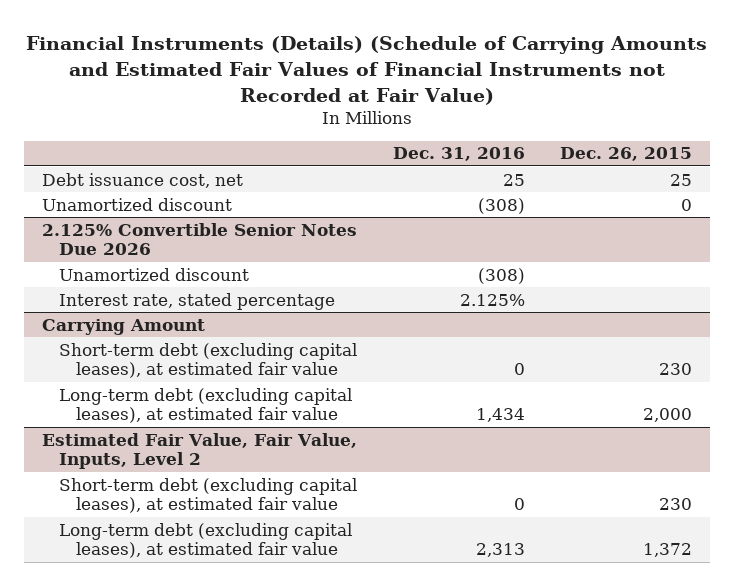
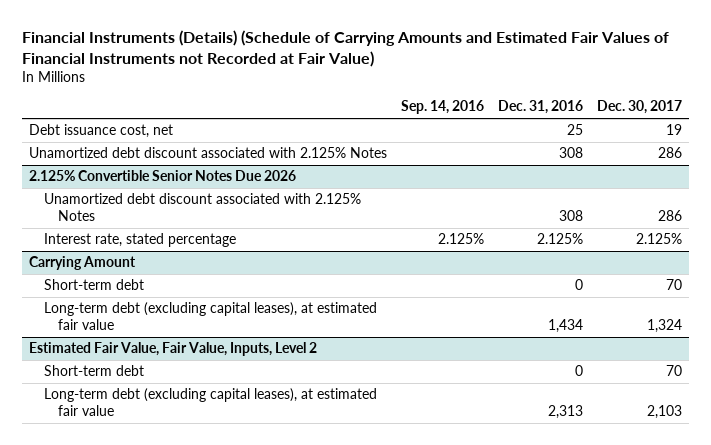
- | Dec. 31, 2016 | Dec. 26, 2015
+ | Sep. 14, 2016 | Dec. 31, 2016 | Dec. 30, 2017
- Unamortized discount | (308) | 0
+ Unamortized debt discount associated with 2.125% Notes | | 308 | 286
@ 2.125% Convertible Senior Notes Due 2026
- Unamortized discount | (308) |
+ Unamortized debt discount associated with 2.125% Notes | | 308 | 286
@ Carrying Amount
- Short-term debt (excluding capital leases), at estimated fair value | 0 | 230
+ Short-term debt | | 0 | 70
@ Estimated Fair Value, Fair Value, Inputs, Level 2
- Short-term debt (excluding capital leases), at estimated fair value | 0 | 230
+ Short-term debt | | 0 | 70

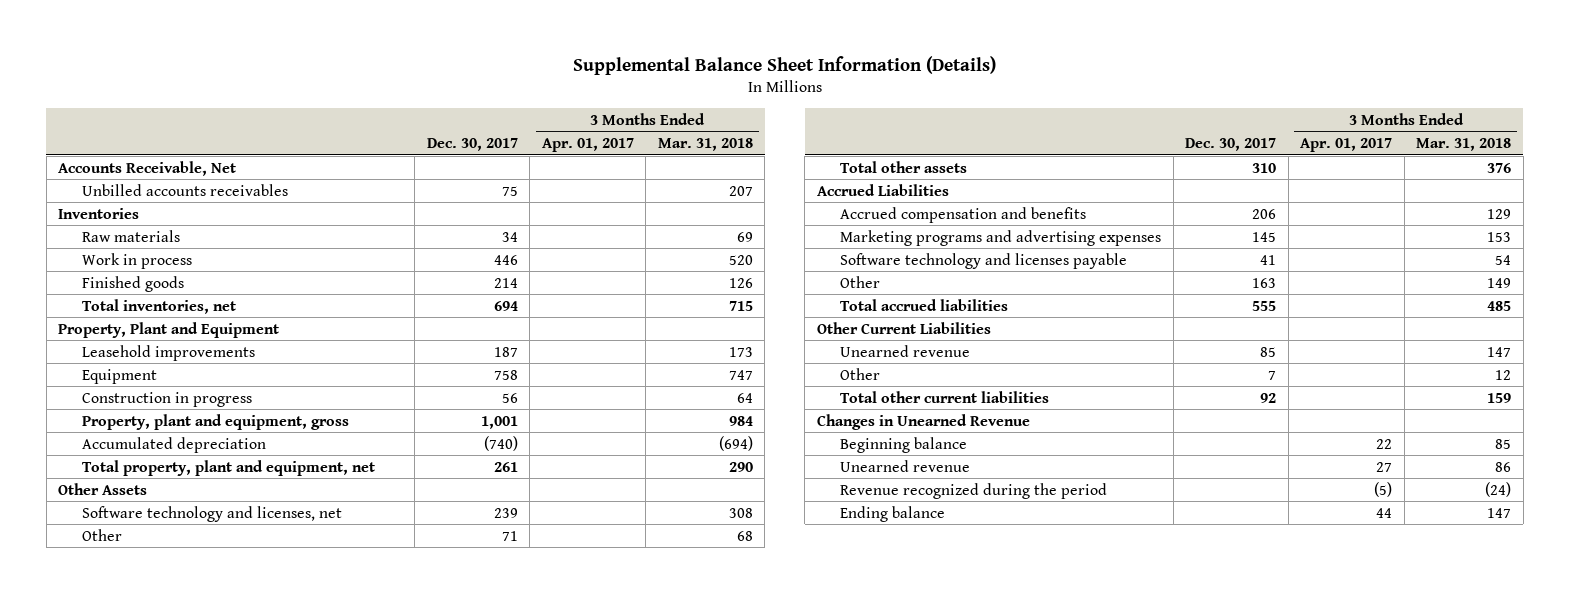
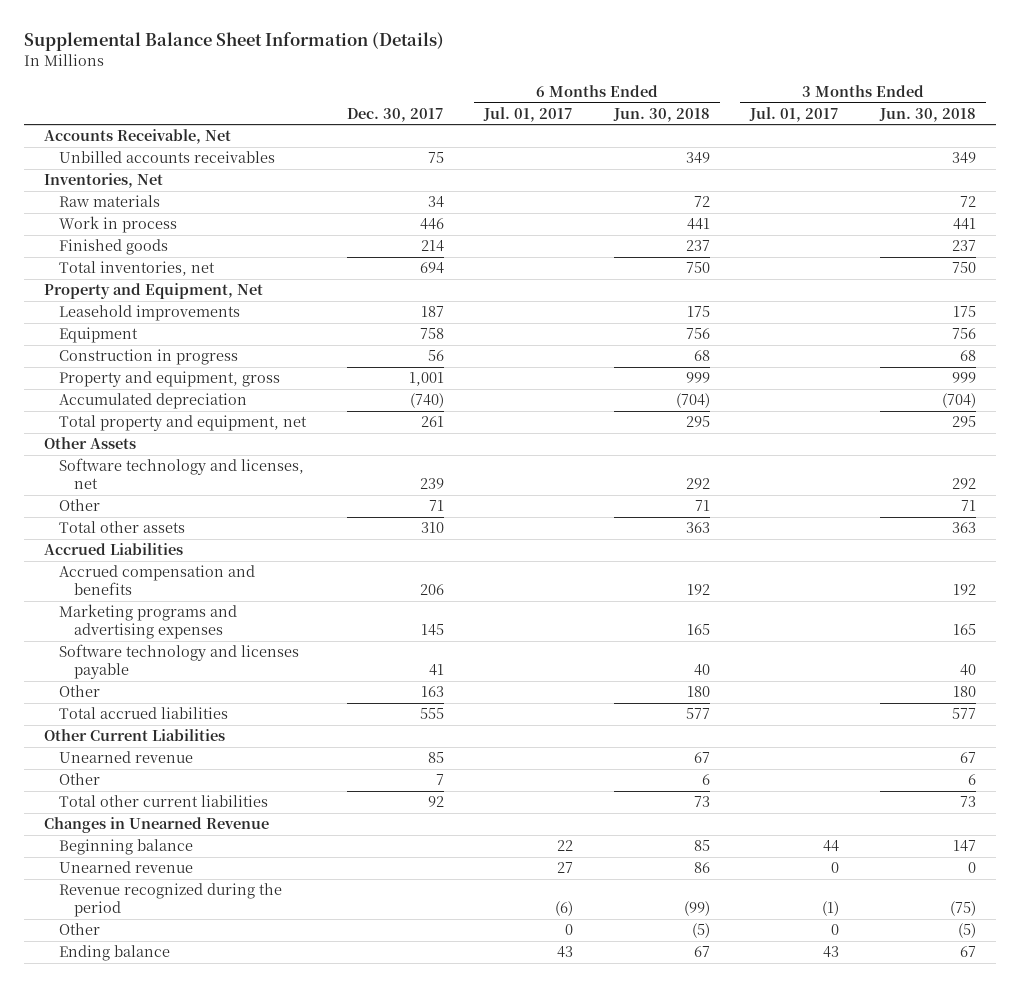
- | Dec. 30, 2017 | 3 Months Ended Apr. 01, 2017 | 3 Months Ended Mar. 31, 2018
+ | Dec. 30, 2017 | 6 Months Ended Jul. 01, 2017 | 6 Months Ended Jun. 30, 2018 | 3 Months Ended Jul. 01, 2017 | 3 Months Ended Jun. 30, 2018
- Inventories
+ Inventories, Net
- Property, Plant and Equipment
+ Property and Equipment, Net
- Property, plant and equipment, gross | 1,001 | | 984
+ Property and equipment, gross | 1,001 | | 999 | | 999
- Total property, plant and equipment, net | 261 | | 290
+ Total property and equipment, net | 261 | | 295 | | 295
+ Other | | 0 | (5) | 0 | (5)

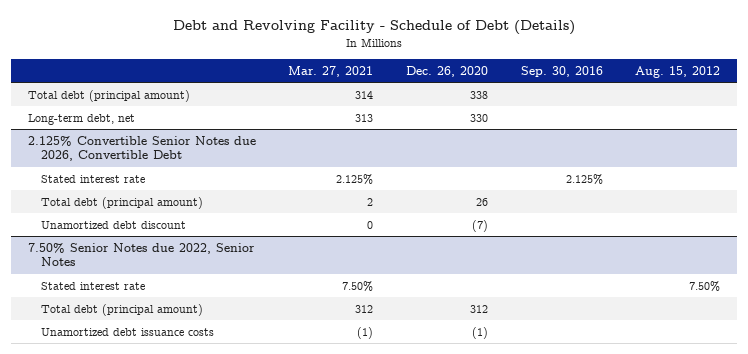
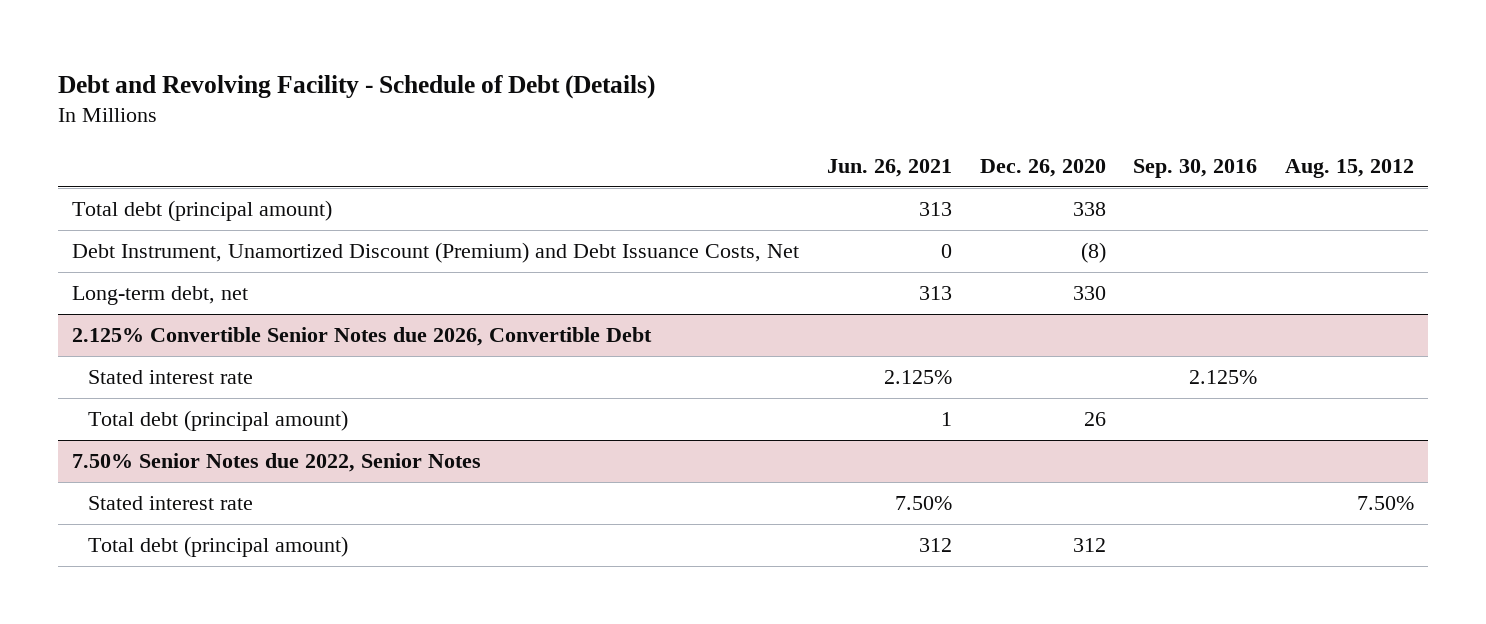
- | Mar. 27, 2021 | Dec. 26, 2020 | Sep. 30, 2016 | Aug. 15, 2012
+ | Jun. 26, 2021 | Dec. 26, 2020 | Sep. 30, 2016 | Aug. 15, 2012
+ Debt Instrument, Unamortized Discount (Premium) and Debt Issuance Costs, Net | 0 | (8) | |
@ 2.125% Convertible Senior Notes due 2026, Convertible Debt
- Unamortized debt discount | 0 | (7) | |
@ 7.50% Senior Notes due 2022, Senior Notes
- Unamortized debt issuance costs | (1) | (1) | |

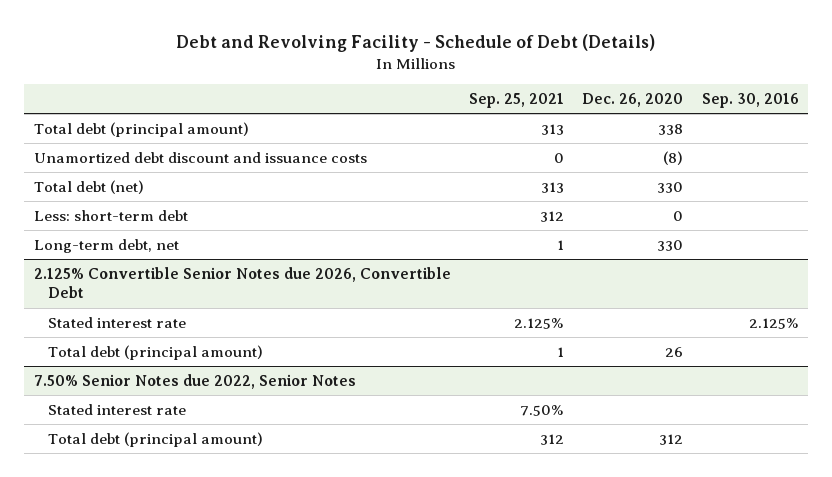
- | Jun. 26, 2021 | Dec. 26, 2020 | Sep. 30, 2016 | Aug. 15, 2012
+ | Sep. 25, 2021 | Dec. 26, 2020 | Sep. 30, 2016
- Debt Instrument, Unamortized Discount (Premium) and Debt Issuance Costs, Net | 0 | (8) | |
+ Unamortized debt discount and issuance costs | 0 | (8) |
+ Total debt (net) | 313 | 330 |
+ Less: short-term debt | 312 | 0 |

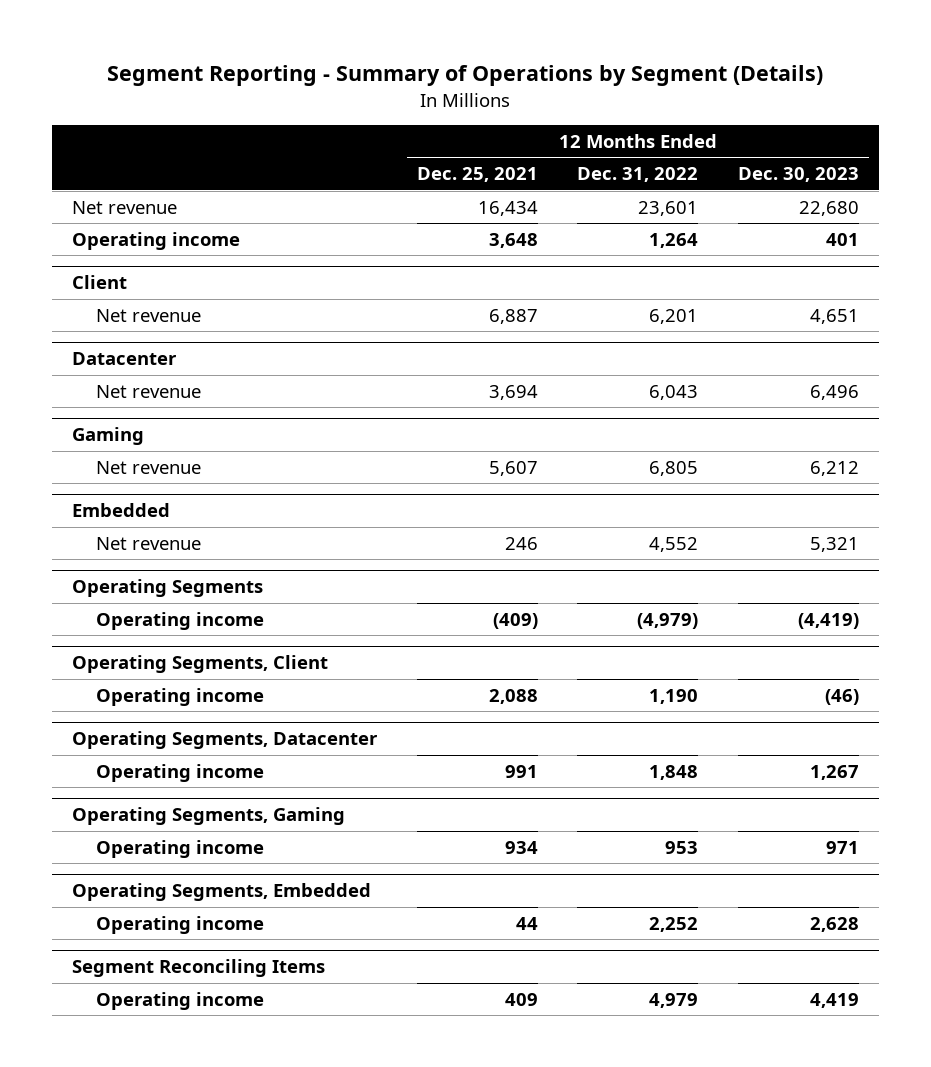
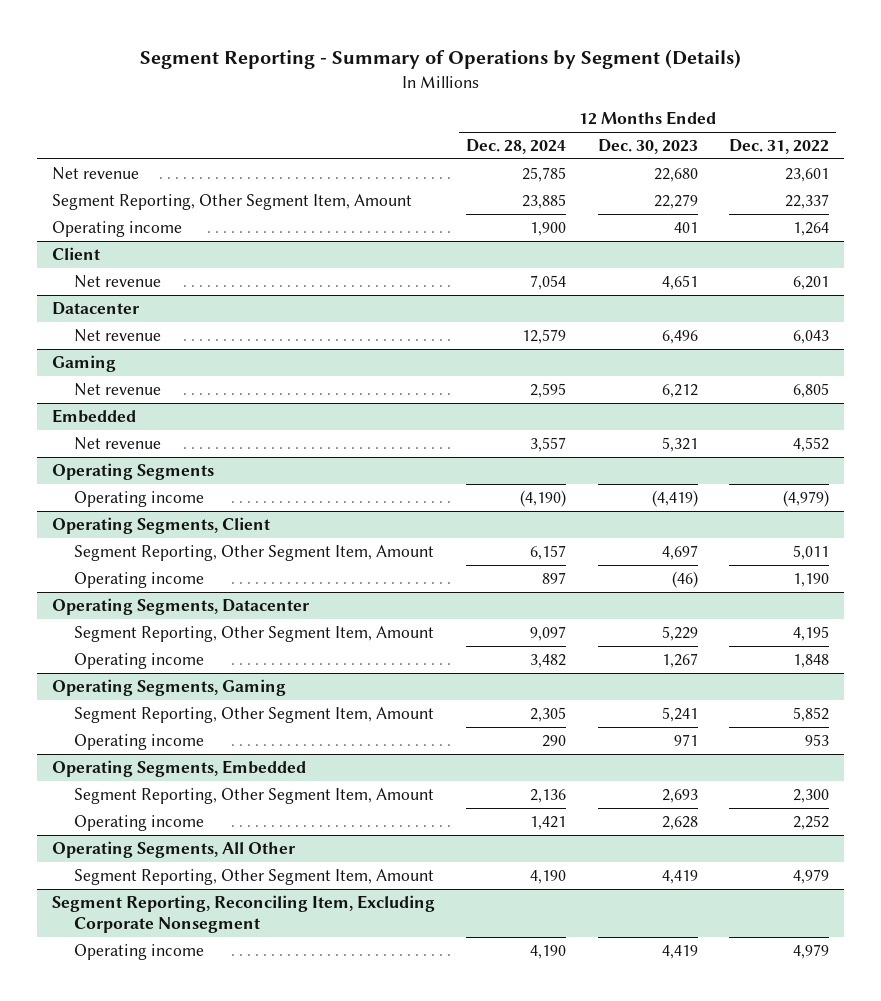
- | 12 Months Ended Dec. 25, 2021 | 12 Months Ended Dec. 31, 2022 | 12 Months Ended Dec. 30, 2023
+ | 12 Months Ended Dec. 28, 2024 | 12 Months Ended Dec. 30, 2023 | 12 Months Ended Dec. 31, 2022
+ Segment Reporting, Other Segment Item, Amount | 23,885 | 22,279 | 22,337
@ Operating Segments, Client
+ Segment Reporting, Other Segment Item, Amount | 6,157 | 4,697 | 5,011
@ Operating Segments, Datacenter
+ Segment Reporting, Other Segment Item, Amount | 9,097 | 5,229 | 4,195
@ Operating Segments, Gaming
+ Segment Reporting, Other Segment Item, Amount | 2,305 | 5,241 | 5,852
@ Operating Segments, Embedded
+ Segment Reporting, Other Segment Item, Amount | 2,136 | 2,693 | 2,300
- Segment Reconciling Items
+ Operating Segments, All Other
+ Segment Reporting, Other Segment Item, Amount | 4,190 | 4,419 | 4,979
+ Segment Reporting, Reconciling Item, Excluding Corporate Nonsegment

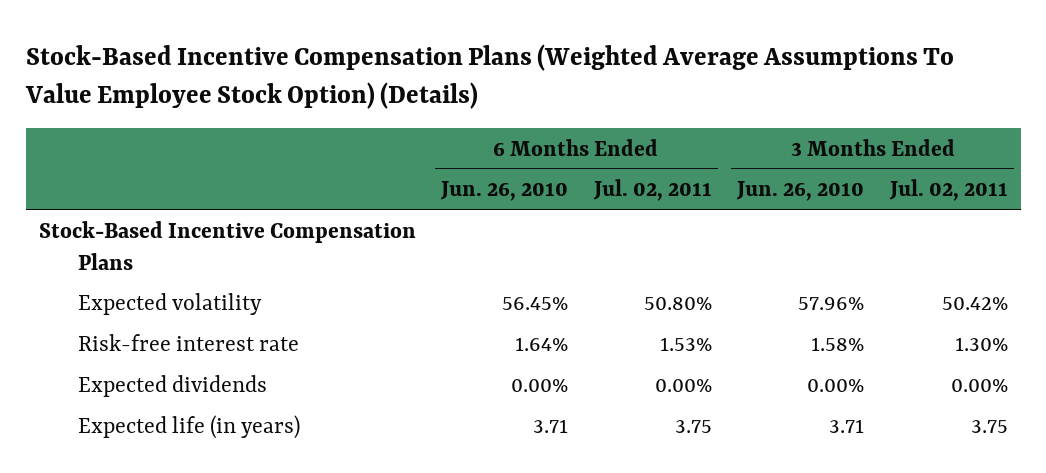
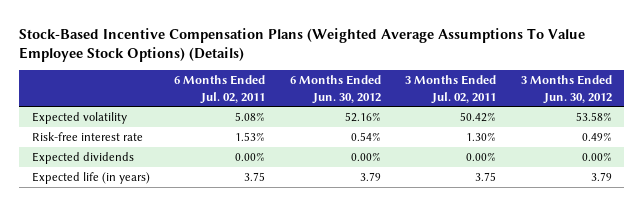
- Stock-Based Incentive Compensation Plans (Weighted Average Assumptions To Value Employee Stock Option) (Details)
+ Stock-Based Incentive Compensation Plans (Weighted Average Assumptions To Value Employee Stock Options) (Details)
- | 6 Months Ended Jun. 26, 2010 | 6 Months Ended Jul. 02, 2011 | 3 Months Ended Jun. 26, 2010 | 3 Months Ended Jul. 02, 2011
+ | 6 Months Ended Jul. 02, 2011 | 6 Months Ended Jun. 30, 2012 | 3 Months Ended Jul. 02, 2011 | 3 Months Ended Jun. 30, 2012
- Stock-Based Incentive Compensation Plans
- Expected volatility | 56.45% | 50.80% | 57.96% | 50.42%
+ Expected volatility | 5.08% | 52.16% | 50.42% | 53.58%

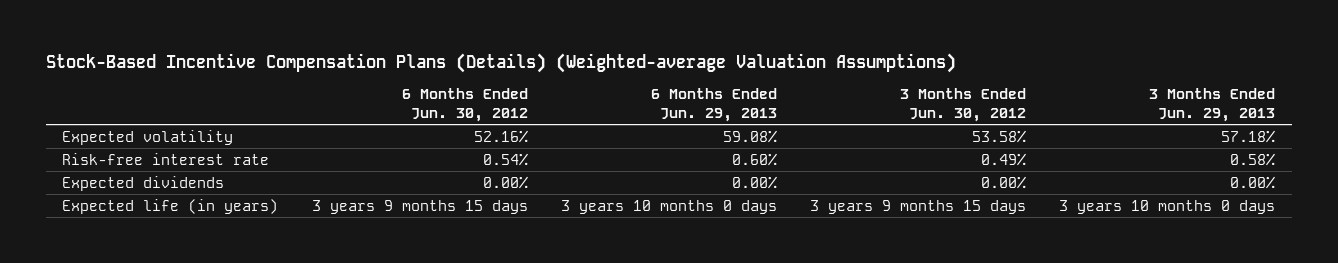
- Stock-Based Incentive Compensation Plans (Weighted Average Assumptions To Value Employee Stock Options) (Details)
+ Stock-Based Incentive Compensation Plans (Details) (Weighted-average Valuation Assumptions)
- | 6 Months Ended Jul. 02, 2011 | 6 Months Ended Jun. 30, 2012 | 3 Months Ended Jul. 02, 2011 | 3 Months Ended Jun. 30, 2012
+ | 6 Months Ended Jun. 30, 2012 | 6 Months Ended Jun. 29, 2013 | 3 Months Ended Jun. 30, 2012 | 3 Months Ended Jun. 29, 2013
- Expected life (in years) | 3.75 | 3.79 | 3.75 | 3.79
+ Expected life (in years) | 3 years 9 months 15 days | 3 years 10 months 0 days | 3 years 9 months 15 days | 3 years 10 months 0 days

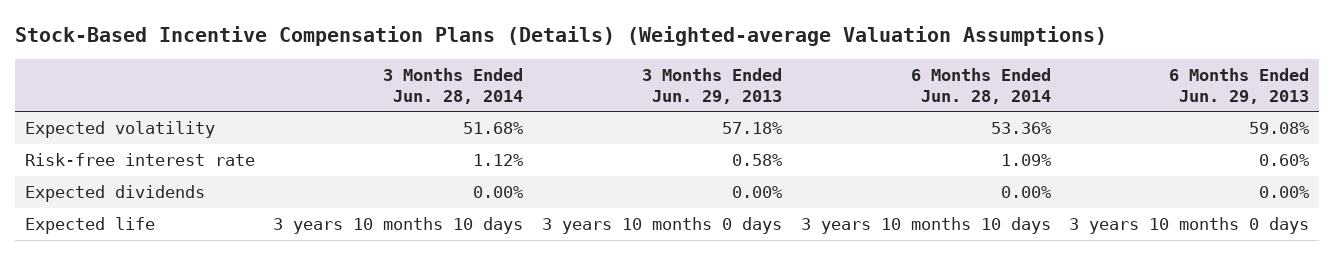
- | 6 Months Ended Jun. 30, 2012 | 6 Months Ended Jun. 29, 2013 | 3 Months Ended Jun. 30, 2012 | 3 Months Ended Jun. 29, 2013
+ | 3 Months Ended Jun. 28, 2014 | 3 Months Ended Jun. 29, 2013 | 6 Months Ended Jun. 28, 2014 | 6 Months Ended Jun. 29, 2013
- Expected life (in years) | 3 years 9 months 15 days | 3 years 10 months 0 days | 3 years 9 months 15 days | 3 years 10 months 0 days
+ Expected life | 3 years 10 months 10 days | 3 years 10 months 0 days | 3 years 10 months 10 days | 3 years 10 months 0 days

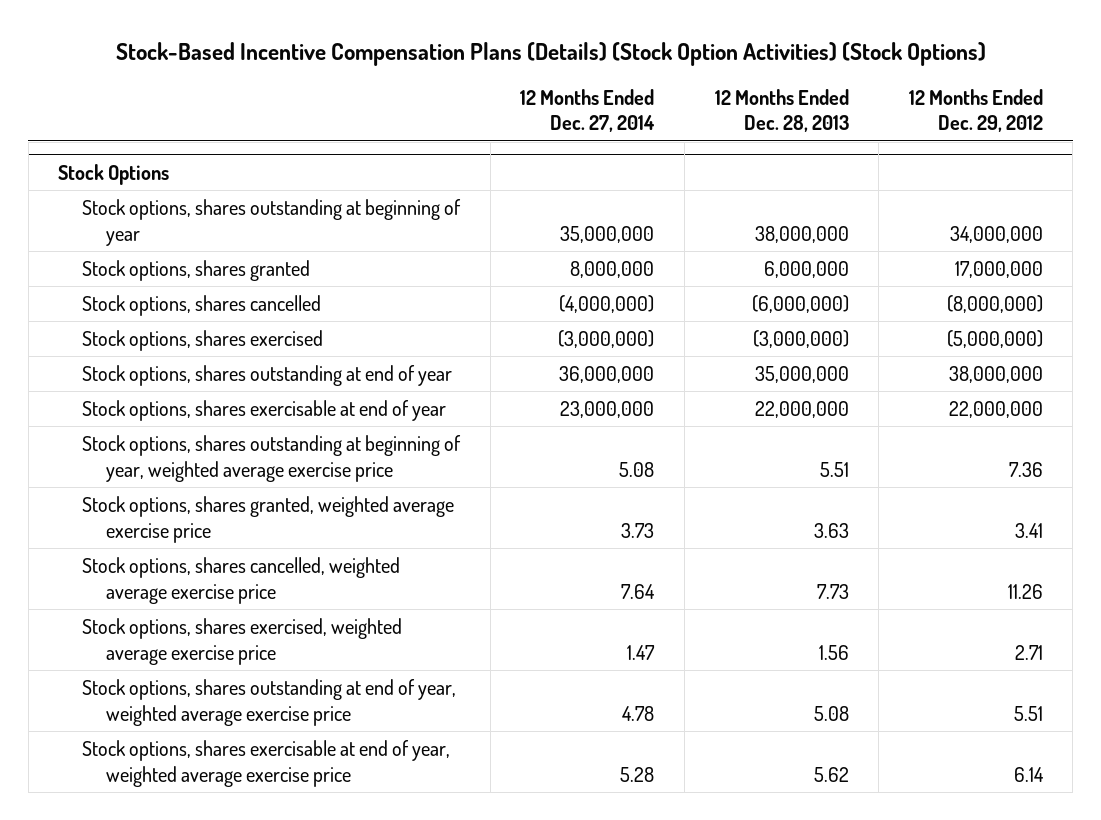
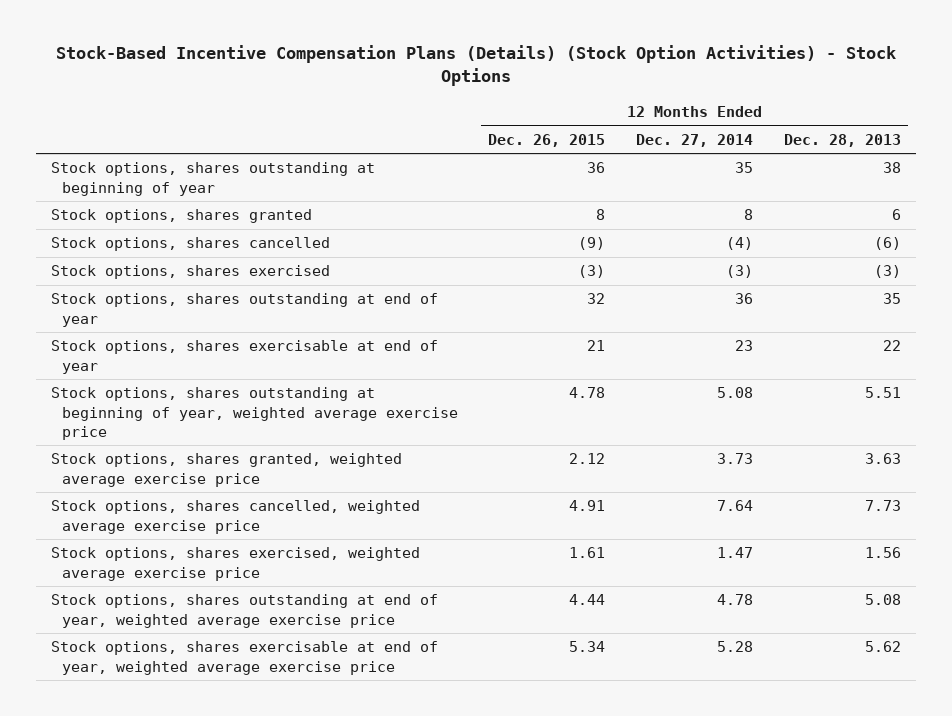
- Stock-Based Incentive Compensation Plans (Details) (Stock Option Activities) (Stock Options)
+ Stock-Based Incentive Compensation Plans (Details) (Stock Option Activities) - Stock Options
- | 12 Months Ended Dec. 27, 2014 | 12 Months Ended Dec. 28, 2013 | 12 Months Ended Dec. 29, 2012
+ | 12 Months Ended Dec. 26, 2015 | 12 Months Ended Dec. 27, 2014 | 12 Months Ended Dec. 28, 2013
- Stock Options
- Stock options, shares outstanding at beginning of year | 35,000,000 | 38,000,000 | 34,000,000
- Stock options, shares granted | 8,000,000 | 6,000,000 | 17,000,000
- Stock options, shares cancelled | (4,000,000) | (6,000,000) | (8,000,000)
- Stock options, shares exercised | (3,000,000) | (3,000,000) | (5,000,000)
- Stock options, shares outstanding at end of year | 36,000,000 | 35,000,000 | 38,000,000
- Stock options, shares exercisable at end of year | 23,000,000 | 22,000,000 | 22,000,000
+ Stock options, shares outstanding at beginning of year | 36 | 35 | 38
+ Stock options, shares granted | 8 | 8 | 6
+ Stock options, shares cancelled | (9) | (4) | (6)
+ Stock options, shares exercised | (3) | (3) | (3)
+ Stock options, shares outstanding at end of year | 32 | 36 | 35
+ Stock options, shares exercisable at end of year | 21 | 23 | 22

